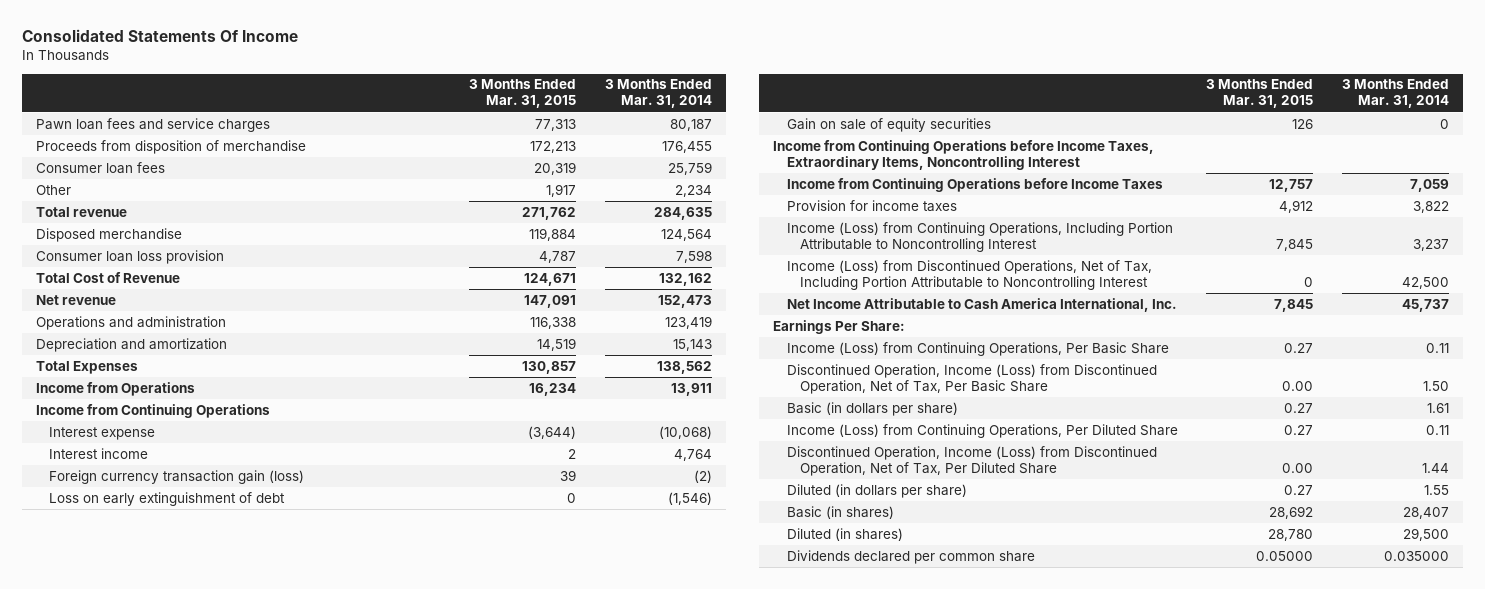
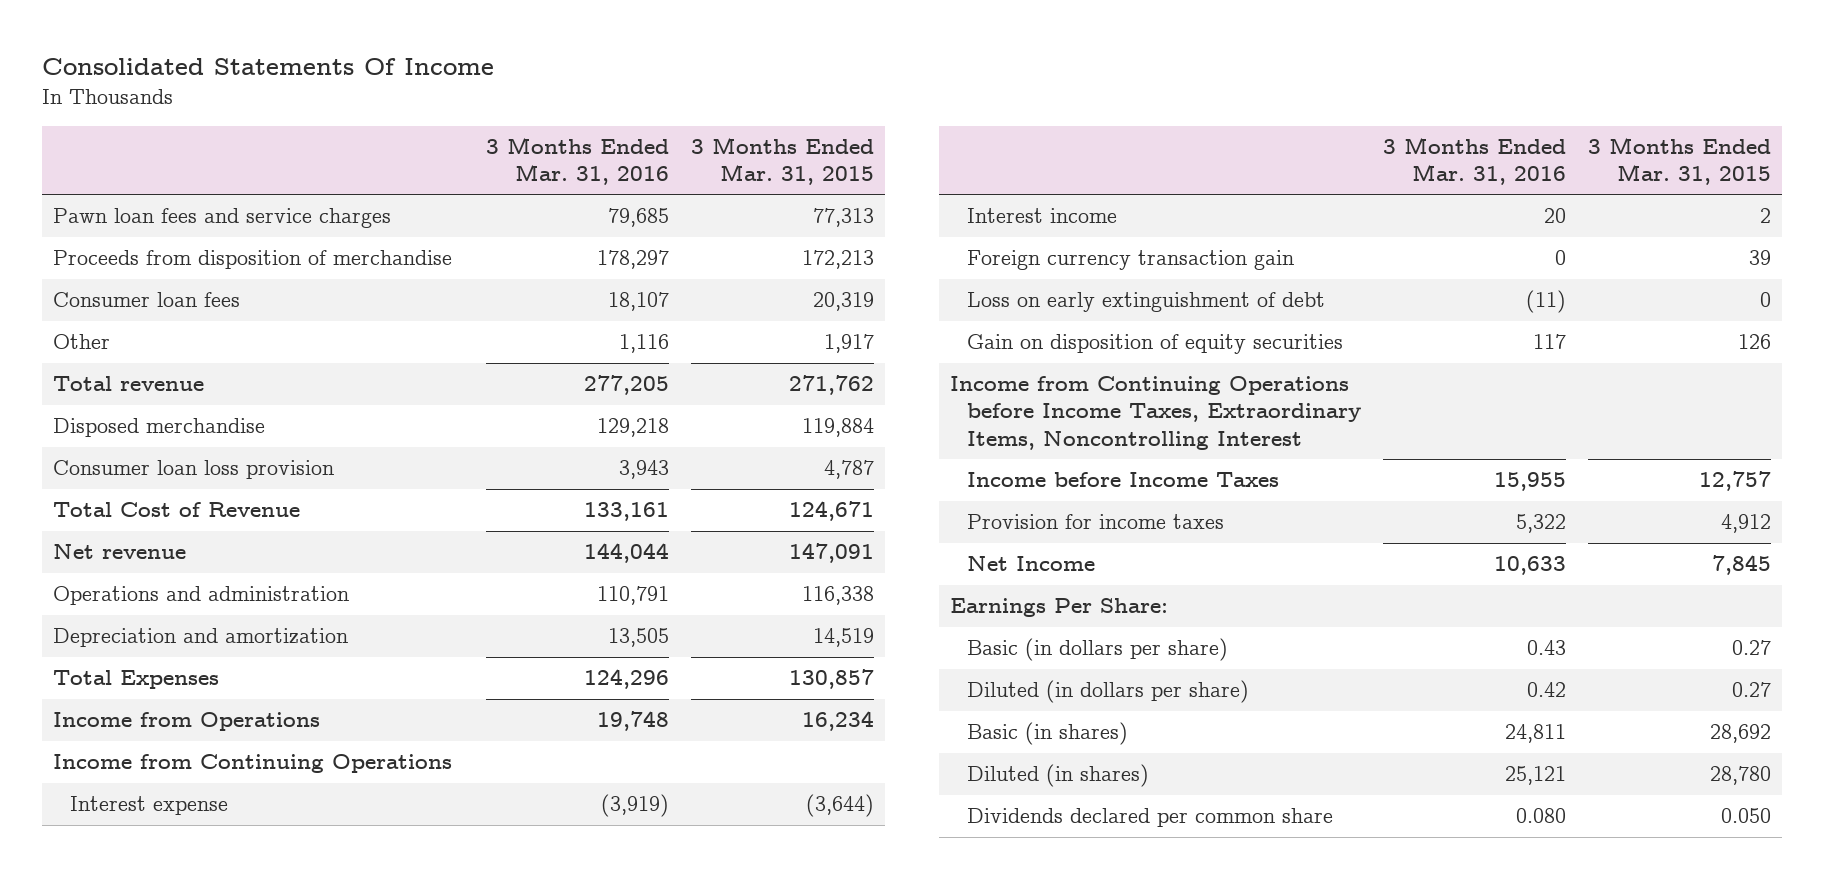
- | 3 Months Ended Mar. 31, 2015 | 3 Months Ended Mar. 31, 2014
+ | 3 Months Ended Mar. 31, 2016 | 3 Months Ended Mar. 31, 2015
- Foreign currency transaction gain (loss) | 39 | (2)
+ Foreign currency transaction gain | 0 | 39
- Gain on sale of equity securities | 126 | 0
+ Gain on disposition of equity securities | 117 | 126
- Income from Continuing Operations before Income Taxes | 12,757 | 7,059
+ Income before Income Taxes | 15,955 | 12,757
- Income (Loss) from Continuing Operations, Including Portion Attributable to Noncontrolling Interest | 7,845 | 3,237
- Income (Loss) from Discontinued Operations, Net of Tax, Including Portion Attributable to Noncontrolling Interest | 0 | 42,500
- Net Income Attributable to Cash America International, Inc. | 7,845 | 45,737
+ Net Income | 10,633 | 7,845
- Income (Loss) from Continuing Operations, Per Basic Share | 0.27 | 0.11
- Discontinued Operation, Income (Loss) from Discontinued Operation, Net of Tax, Per Basic Share | 0.00 | 1.50
- Income (Loss) from Continuing Operations, Per Diluted Share | 0.27 | 0.11
- Discontinued Operation, Income (Loss) from Discontinued Operation, Net of Tax, Per Diluted Share | 0.00 | 1.44
- Dividends declared per common share | 0.05000 | 0.035000
+ Dividends declared per common share | 0.080 | 0.050

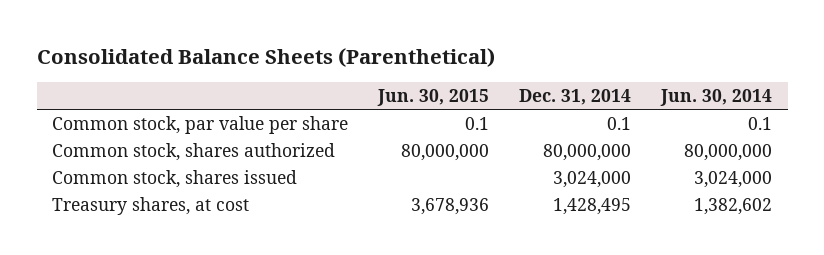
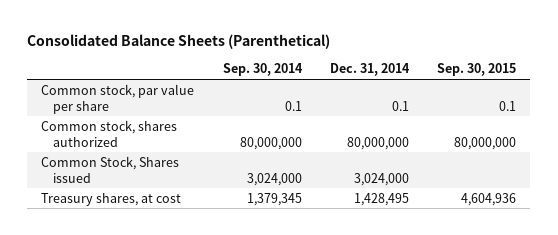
- | Jun. 30, 2015 | Dec. 31, 2014 | Jun. 30, 2014
+ | Sep. 30, 2014 | Dec. 31, 2014 | Sep. 30, 2015
- Common stock, shares issued | | 3,024,000 | 3,024,000
+ Common Stock, Shares issued | 3,024,000 | 3,024,000 |

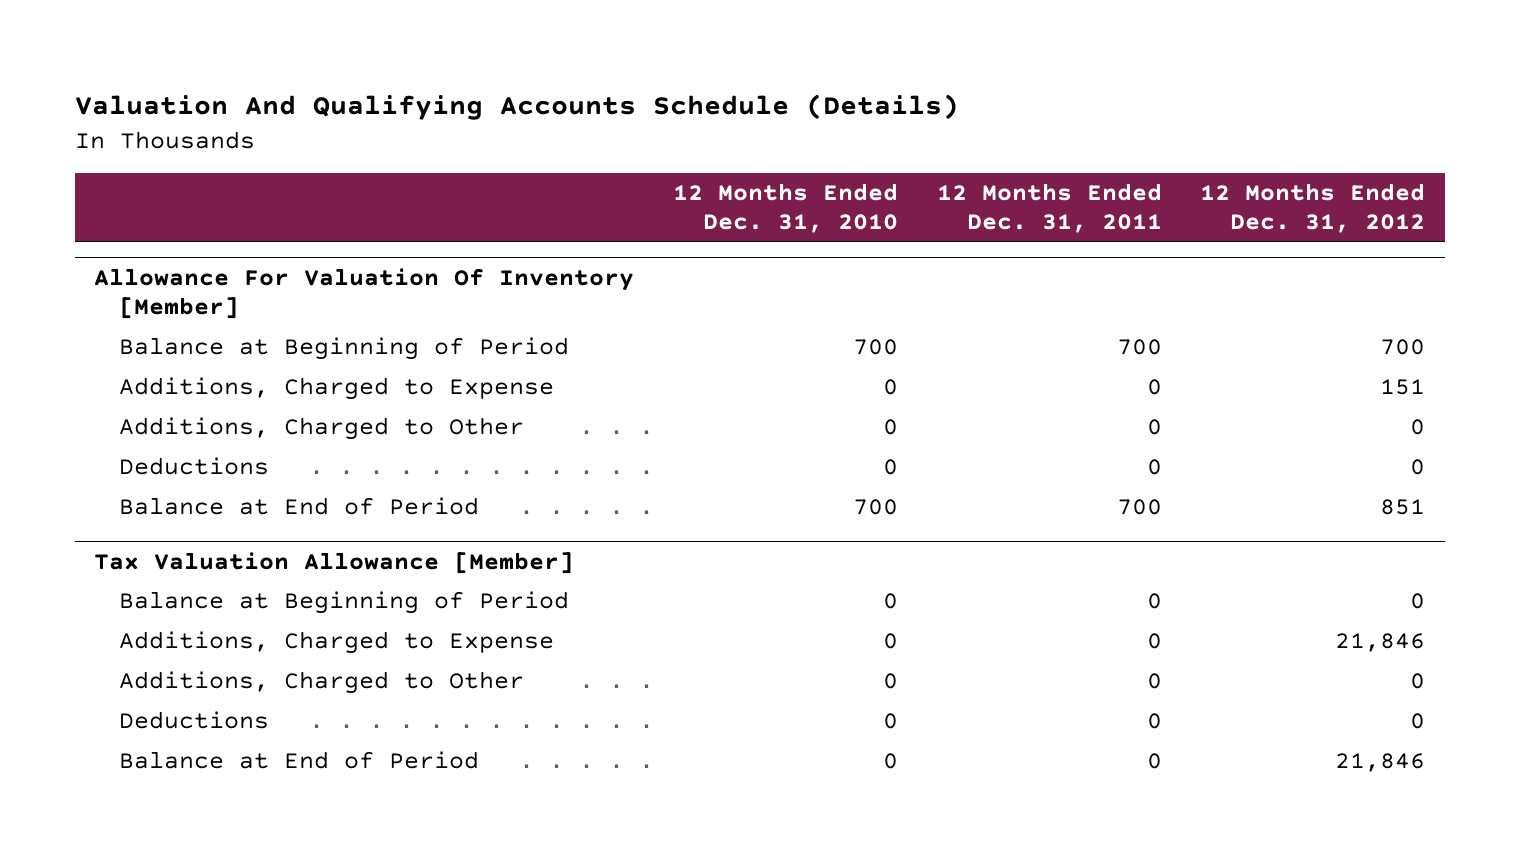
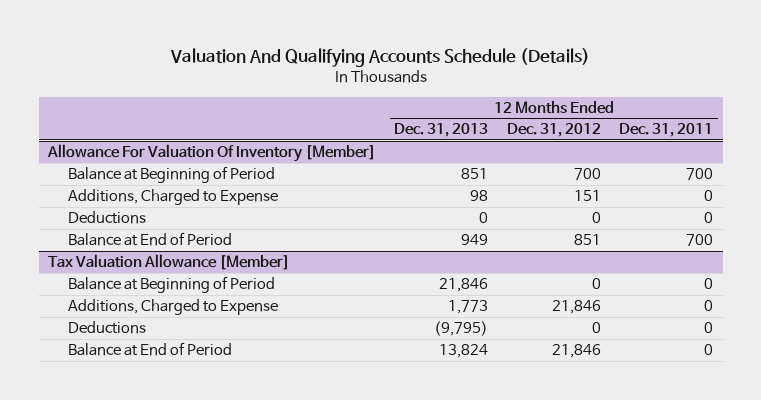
- | 12 Months Ended Dec. 31, 2010 | 12 Months Ended Dec. 31, 2011 | 12 Months Ended Dec. 31, 2012
+ | 12 Months Ended Dec. 31, 2013 | 12 Months Ended Dec. 31, 2012 | 12 Months Ended Dec. 31, 2011
@ Allowance For Valuation Of Inventory [Member]
- Additions, Charged to Other | 0 | 0 | 0
@ Tax Valuation Allowance [Member]
- Additions, Charged to Other | 0 | 0 | 0

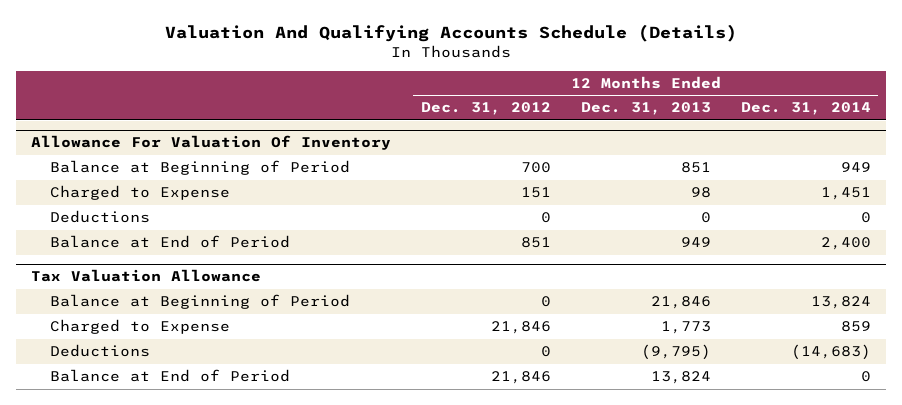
- | 12 Months Ended Dec. 31, 2013 | 12 Months Ended Dec. 31, 2012 | 12 Months Ended Dec. 31, 2011
+ | 12 Months Ended Dec. 31, 2012 | 12 Months Ended Dec. 31, 2013 | 12 Months Ended Dec. 31, 2014
- Allowance For Valuation Of Inventory [Member]
+ Allowance For Valuation Of Inventory
- Additions, Charged to Expense | 98 | 151 | 0
+ Charged to Expense | 151 | 98 | 1,451
- Tax Valuation Allowance [Member]
+ Tax Valuation Allowance
- Additions, Charged to Expense | 1,773 | 21,846 | 0
+ Charged to Expense | 21,846 | 1,773 | 859

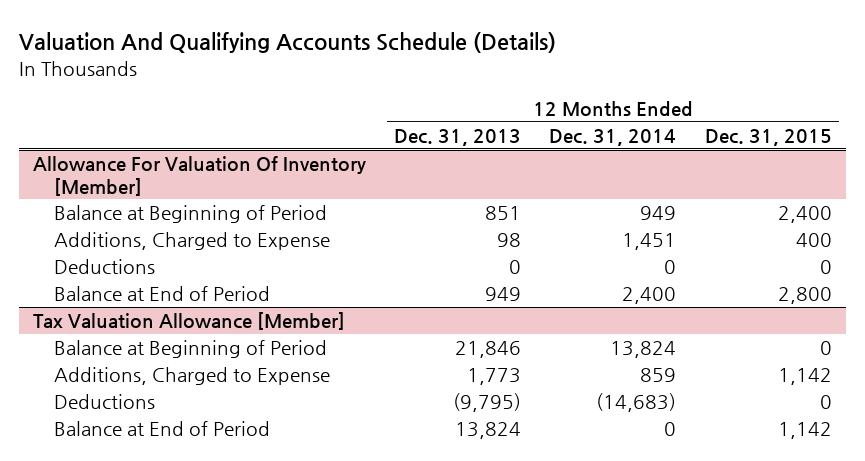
- | 12 Months Ended Dec. 31, 2012 | 12 Months Ended Dec. 31, 2013 | 12 Months Ended Dec. 31, 2014
+ | 12 Months Ended Dec. 31, 2013 | 12 Months Ended Dec. 31, 2014 | 12 Months Ended Dec. 31, 2015
- Allowance For Valuation Of Inventory
+ Allowance For Valuation Of Inventory [Member]
- Charged to Expense | 151 | 98 | 1,451
+ Additions, Charged to Expense | 98 | 1,451 | 400
- Tax Valuation Allowance
+ Tax Valuation Allowance [Member]
- Charged to Expense | 21,846 | 1,773 | 859
+ Additions, Charged to Expense | 1,773 | 859 | 1,142

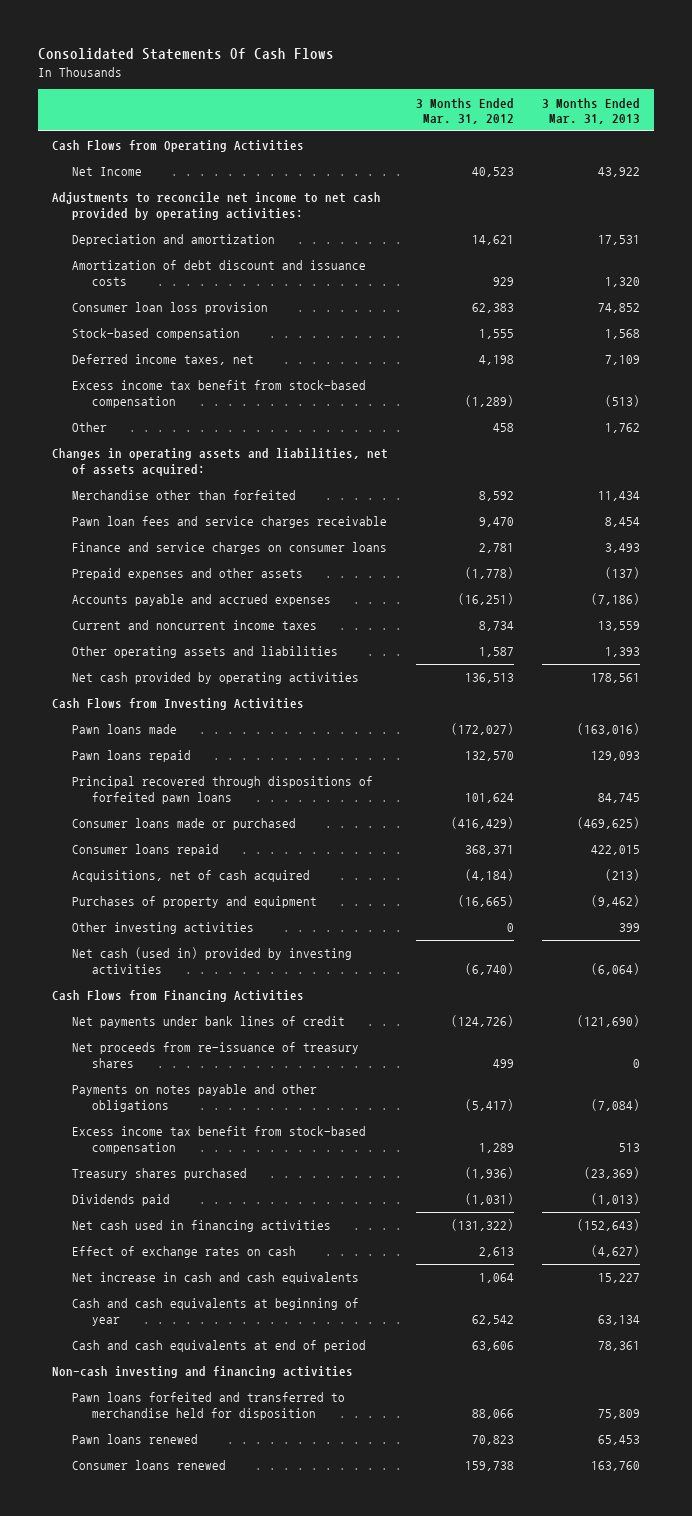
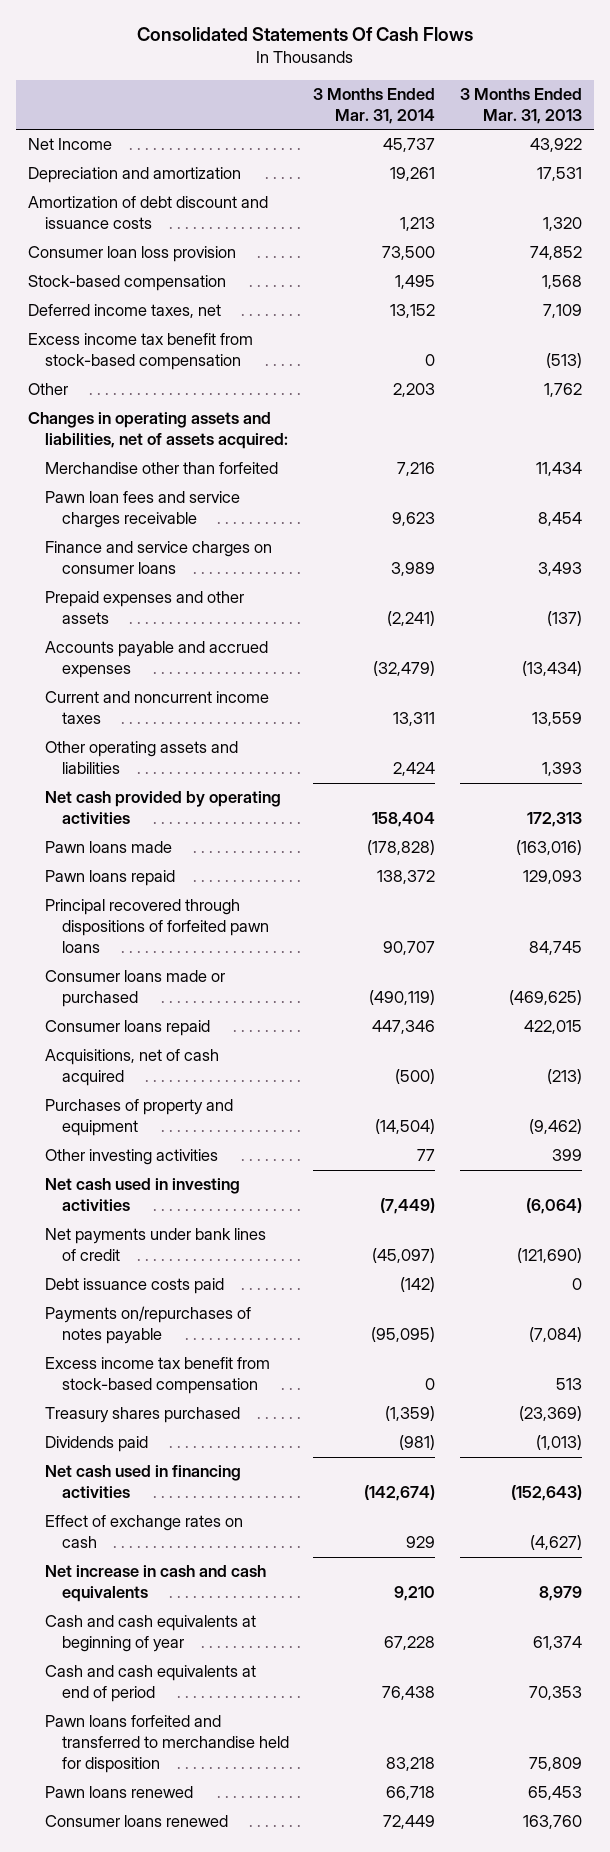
- | 3 Months Ended Mar. 31, 2012 | 3 Months Ended Mar. 31, 2013
+ | 3 Months Ended Mar. 31, 2014 | 3 Months Ended Mar. 31, 2013
- Cash Flows from Operating Activities
- Adjustments to reconcile net income to net cash provided by operating activities:
- Accounts payable and accrued expenses | (16,251) | (7,186)
+ Accounts payable and accrued expenses | (32,479) | (13,434)
- Net cash provided by operating activities | 136,513 | 178,561
- Cash Flows from Investing Activities
+ Net cash provided by operating activities | 158,404 | 172,313
- Net cash (used in) provided by investing activities | (6,740) | (6,064)
- Cash Flows from Financing Activities
+ Net cash used in investing activities | (7,449) | (6,064)
- Net proceeds from re-issuance of treasury shares | 499 | 0
- Payments on notes payable and other obligations | (5,417) | (7,084)
+ Debt issuance costs paid | (142) | 0
+ Payments on/repurchases of notes payable | (95,095) | (7,084)
- Net increase in cash and cash equivalents | 1,064 | 15,227
- Cash and cash equivalents at beginning of year | 62,542 | 63,134
- Cash and cash equivalents at end of period | 63,606 | 78,361
- Non-cash investing and financing activities
+ Net increase in cash and cash equivalents | 9,210 | 8,979
+ Cash and cash equivalents at beginning of year | 67,228 | 61,374
+ Cash and cash equivalents at end of period | 76,438 | 70,353

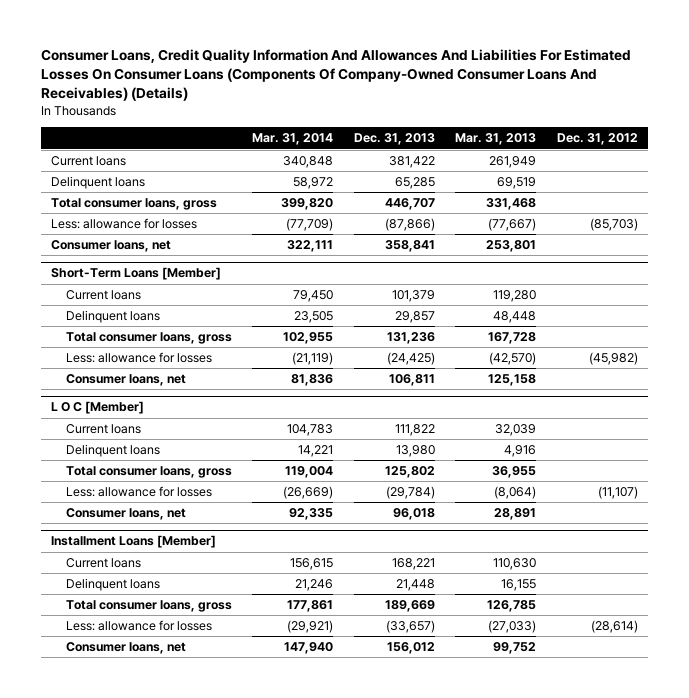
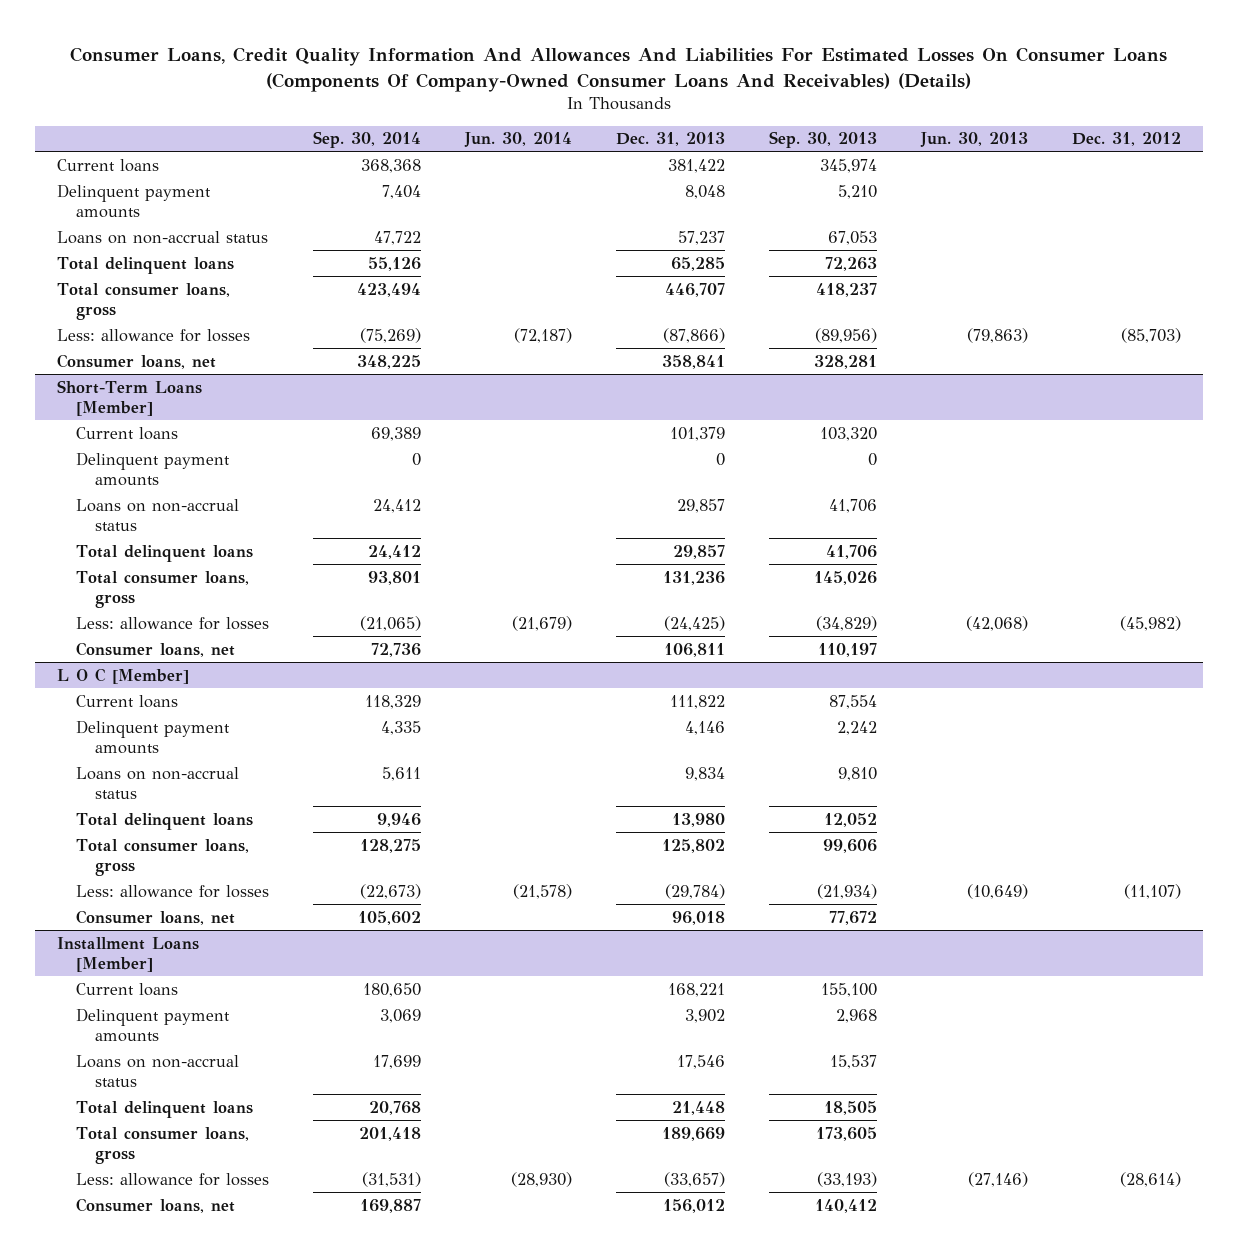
- | Mar. 31, 2014 | Dec. 31, 2013 | Mar. 31, 2013 | Dec. 31, 2012
+ | Sep. 30, 2014 | Jun. 30, 2014 | Dec. 31, 2013 | Sep. 30, 2013 | Jun. 30, 2013 | Dec. 31, 2012
- Delinquent loans | 58,972 | 65,285 | 69,519 |
+ Delinquent payment amounts | 7,404 | | 8,048 | 5,210 | |
+ Loans on non-accrual status | 47,722 | | 57,237 | 67,053 | |
+ Total delinquent loans | 55,126 | | 65,285 | 72,263 | |
@ Short-Term Loans [Member]
- Delinquent loans | 23,505 | 29,857 | 48,448 |
+ Delinquent payment amounts | 0 | | 0 | 0 | |
+ Loans on non-accrual status | 24,412 | | 29,857 | 41,706 | |
+ Total delinquent loans | 24,412 | | 29,857 | 41,706 | |
@ L O C [Member]
- Delinquent loans | 14,221 | 13,980 | 4,916 |
+ Delinquent payment amounts | 4,335 | | 4,146 | 2,242 | |
+ Loans on non-accrual status | 5,611 | | 9,834 | 9,810 | |
+ Total delinquent loans | 9,946 | | 13,980 | 12,052 | |
@ Installment Loans [Member]
- Delinquent loans | 21,246 | 21,448 | 16,155 |
+ Delinquent payment amounts | 3,069 | | 3,902 | 2,968 | |
+ Loans on non-accrual status | 17,699 | | 17,546 | 15,537 | |
+ Total delinquent loans | 20,768 | | 21,448 | 18,505 | |

